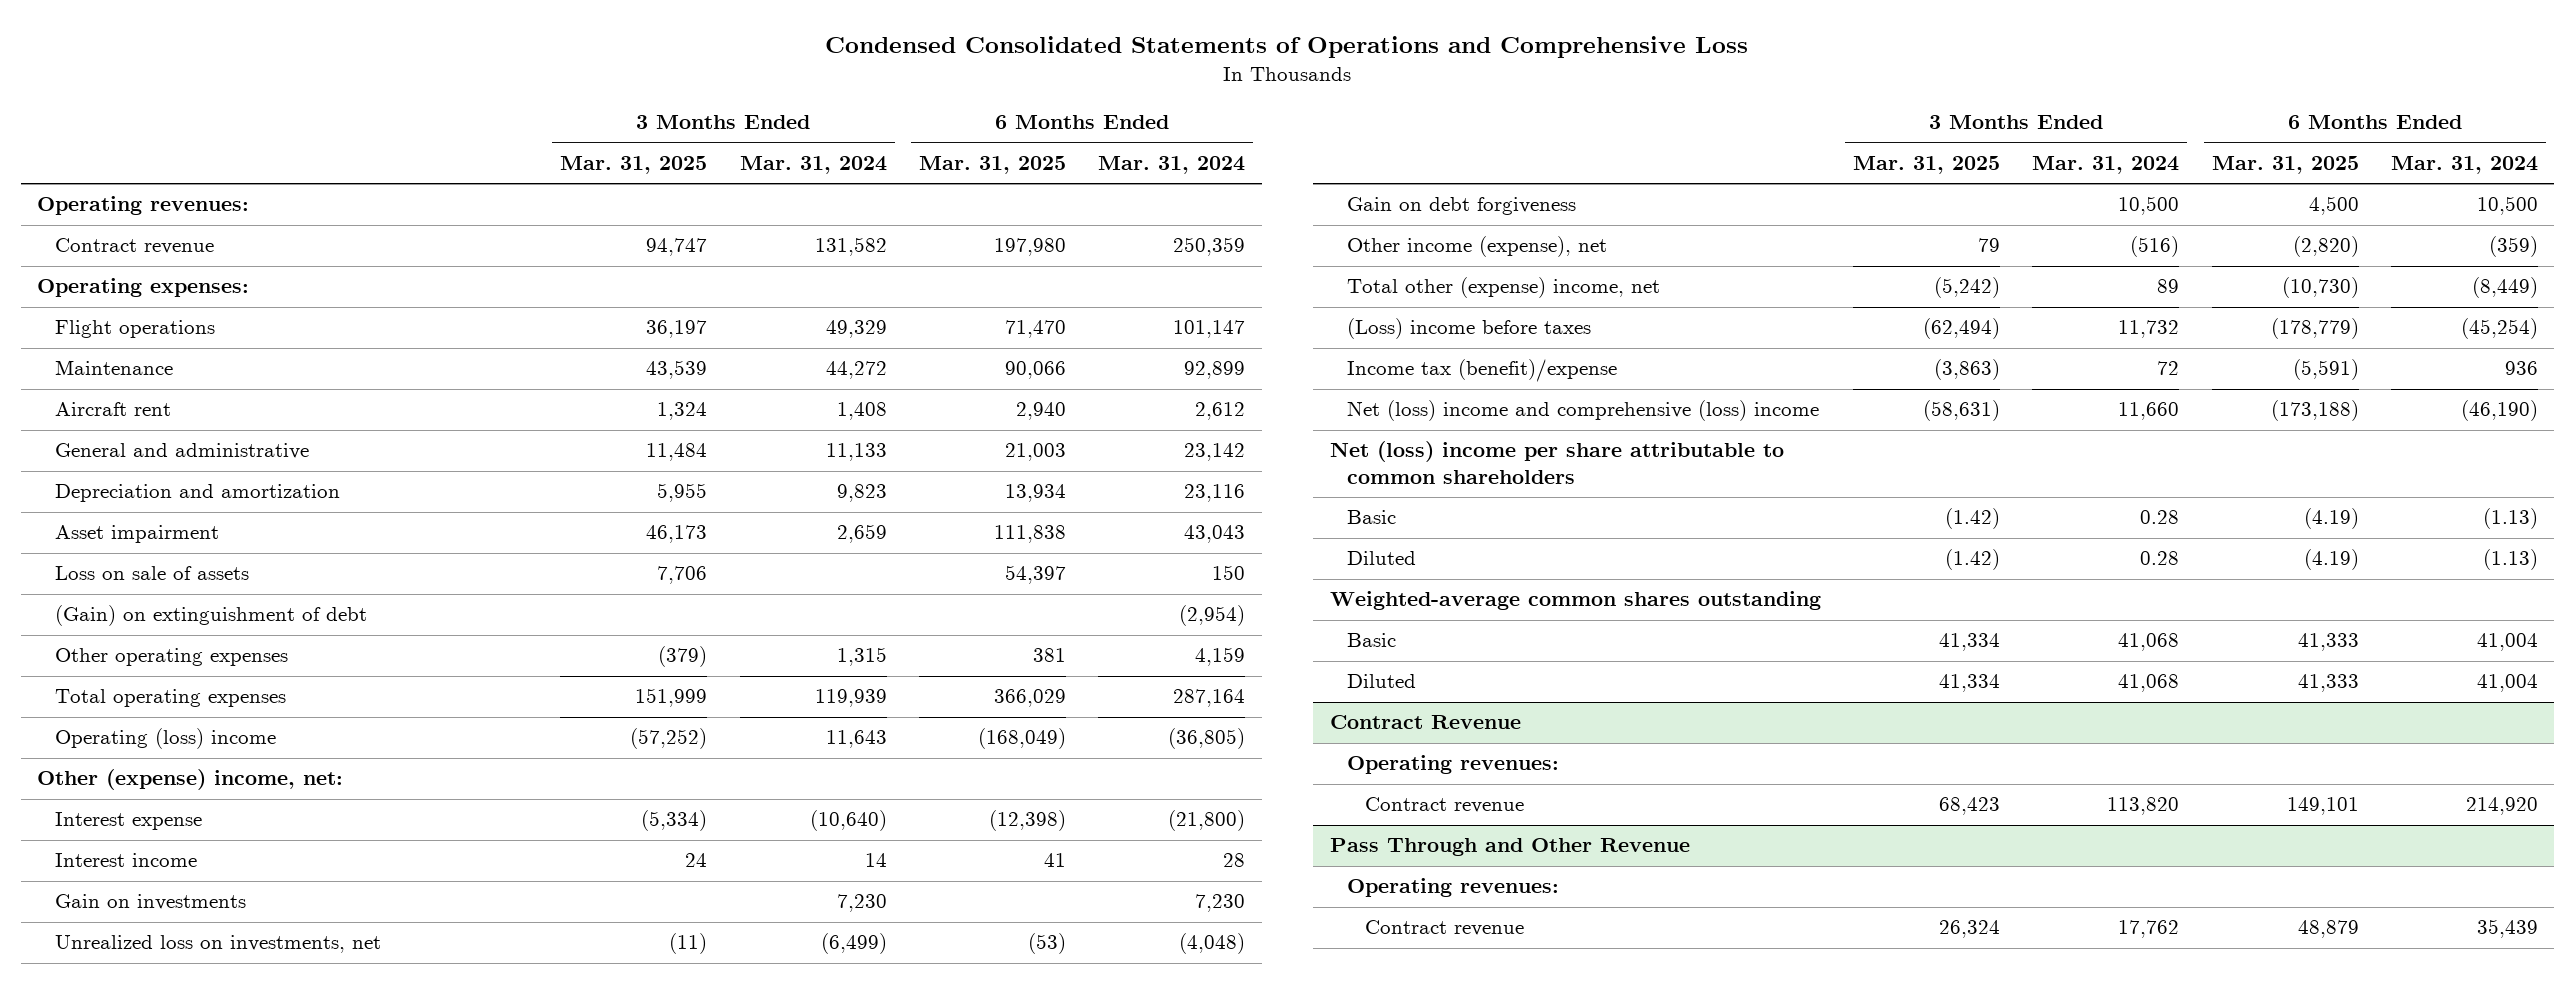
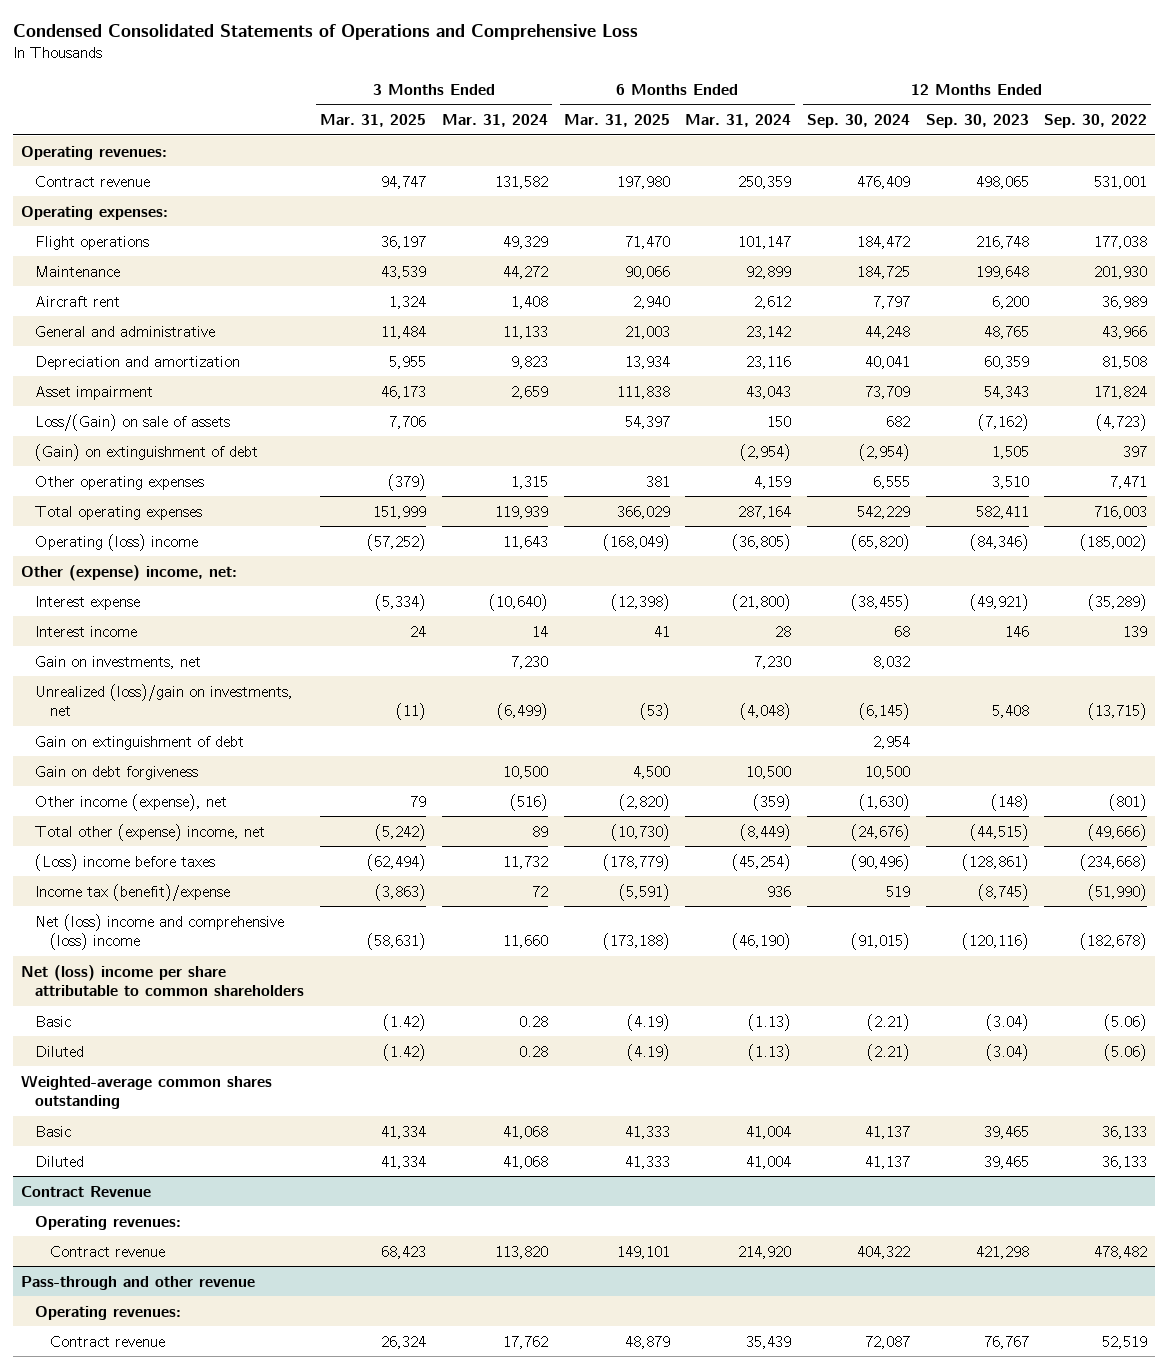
- | 3 Months Ended Mar. 31, 2025 | 3 Months Ended Mar. 31, 2024 | 6 Months Ended Mar. 31, 2025 | 6 Months Ended Mar. 31, 2024
+ | 3 Months Ended Mar. 31, 2025 | 3 Months Ended Mar. 31, 2024 | 6 Months Ended Mar. 31, 2025 | 6 Months Ended Mar. 31, 2024 | 12 Months Ended Sep. 30, 2024 | 12 Months Ended Sep. 30, 2023 | 12 Months Ended Sep. 30, 2022
- Loss on sale of assets | 7,706 | | 54,397 | 150
+ Loss/(Gain) on sale of assets | 7,706 | | 54,397 | 150 | 682 | (7,162) | (4,723)
- Gain on investments | | 7,230 | | 7,230
- Unrealized loss on investments, net | (11) | (6,499) | (53) | (4,048)
+ Gain on investments, net | | 7,230 | | 7,230 | 8,032 | |
+ Unrealized (loss)/gain on investments, net | (11) | (6,499) | (53) | (4,048) | (6,145) | 5,408 | (13,715)
+ Gain on extinguishment of debt | | | | | 2,954 | |
- Pass Through and Other Revenue
+ Pass-through and other revenue

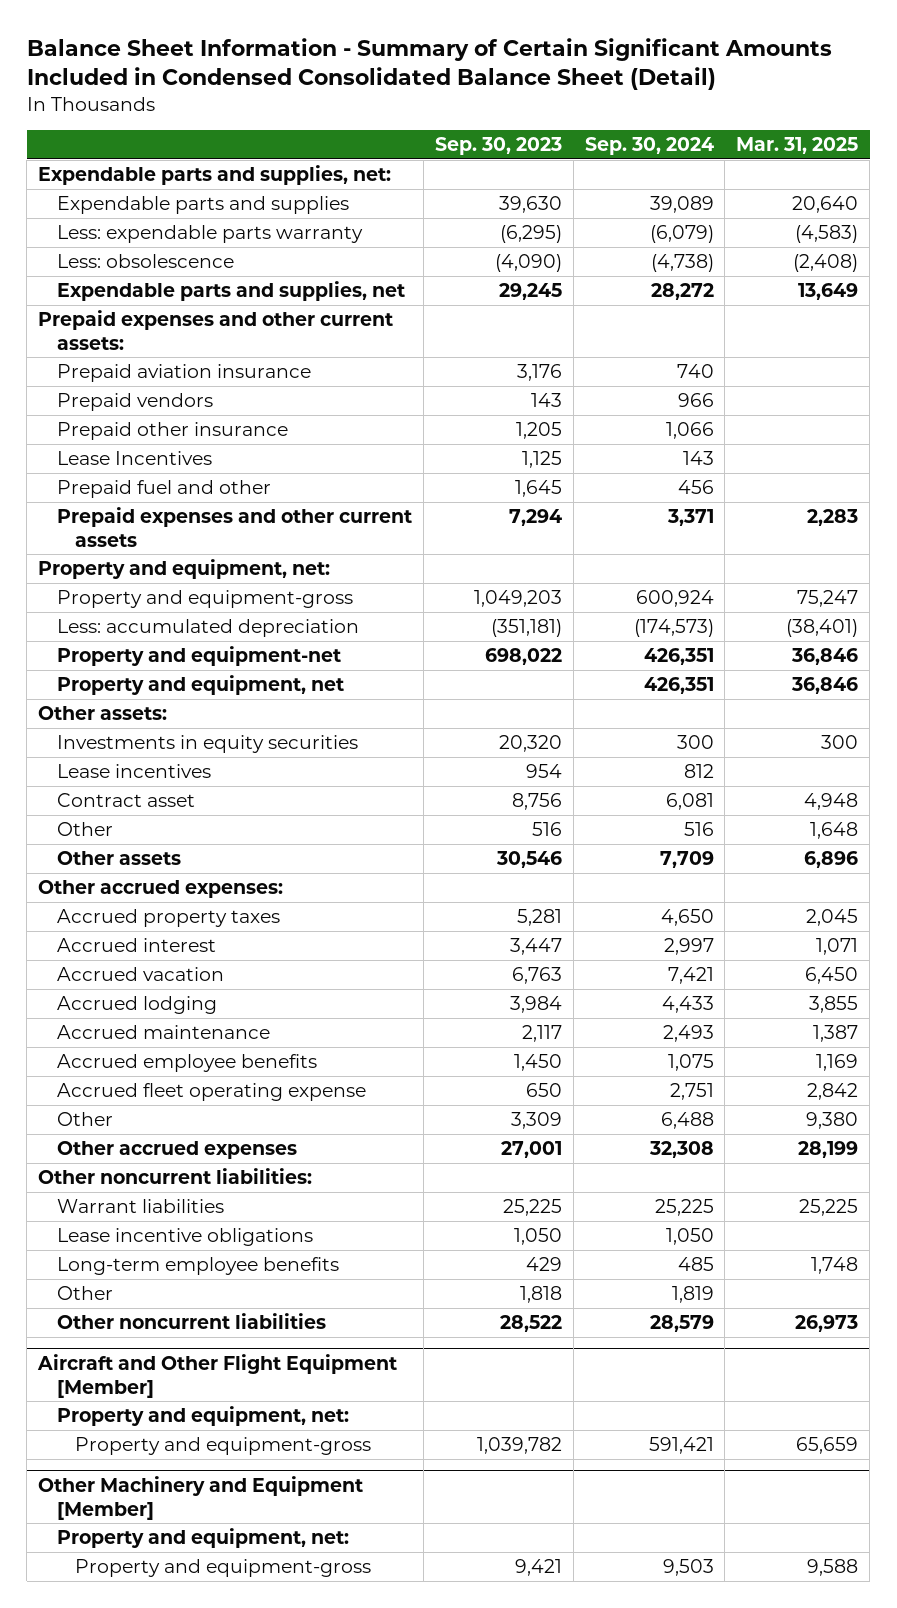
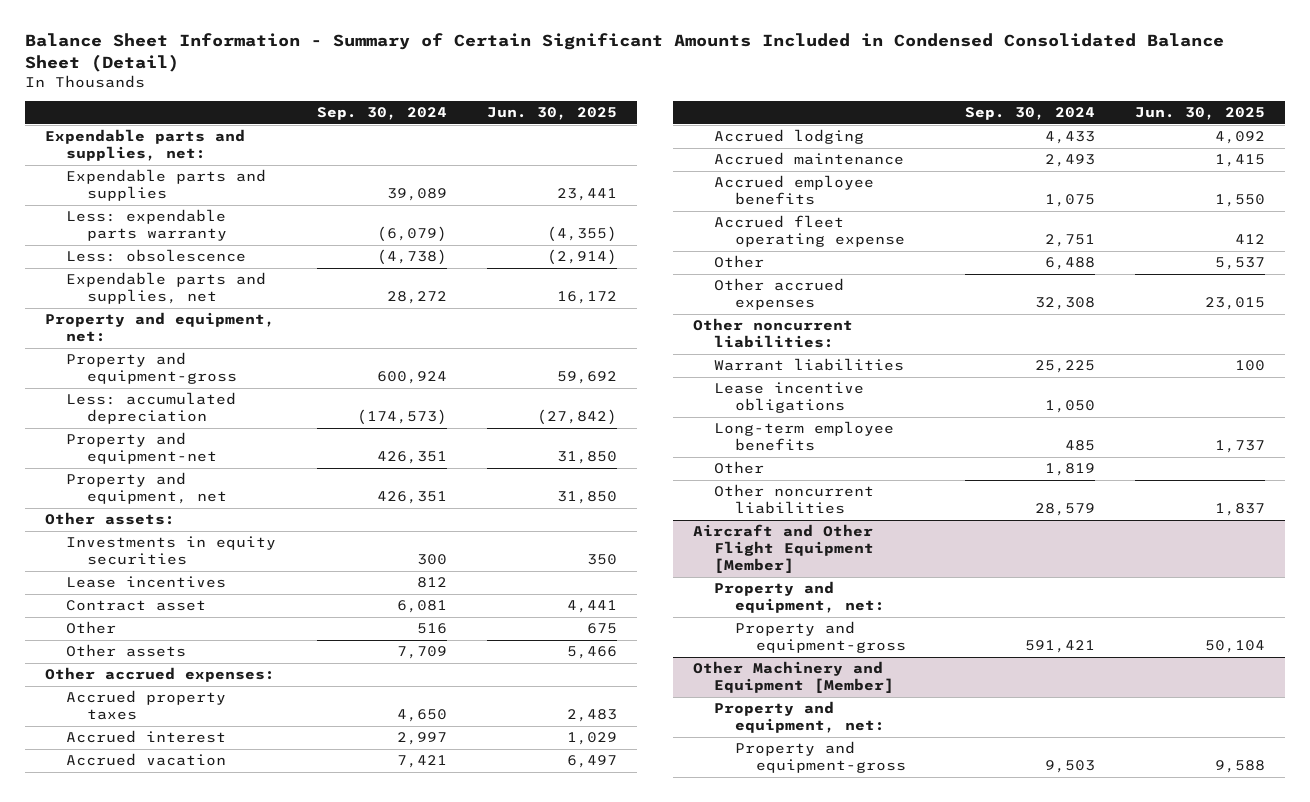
- | Sep. 30, 2023 | Sep. 30, 2024 | Mar. 31, 2025
+ | Sep. 30, 2024 | Jun. 30, 2025
- Prepaid expenses and other current assets:
- Prepaid aviation insurance | 3,176 | 740 |
- Prepaid vendors | 143 | 966 |
- Prepaid other insurance | 1,205 | 1,066 |
- Lease Incentives | 1,125 | 143 |
- Prepaid fuel and other | 1,645 | 456 |
- Prepaid expenses and other current assets | 7,294 | 3,371 | 2,283

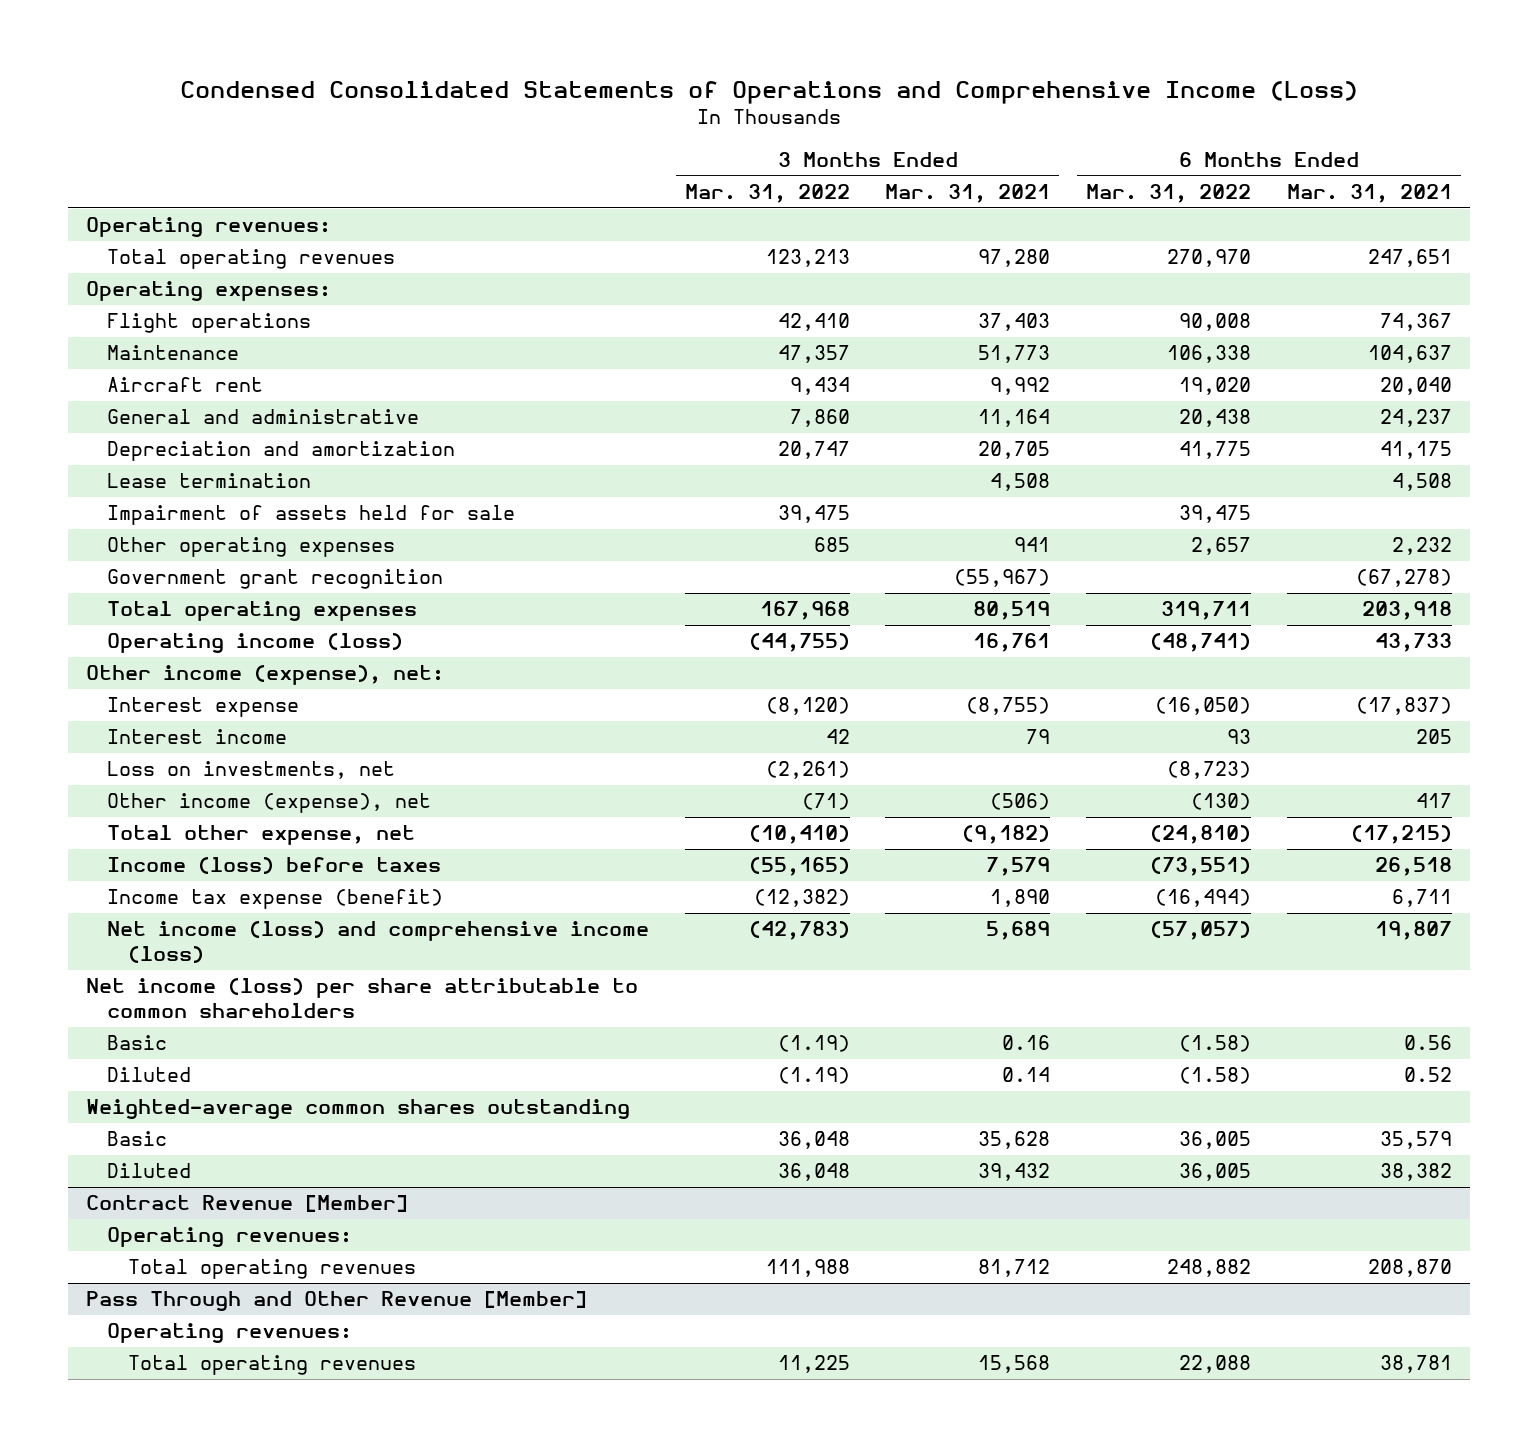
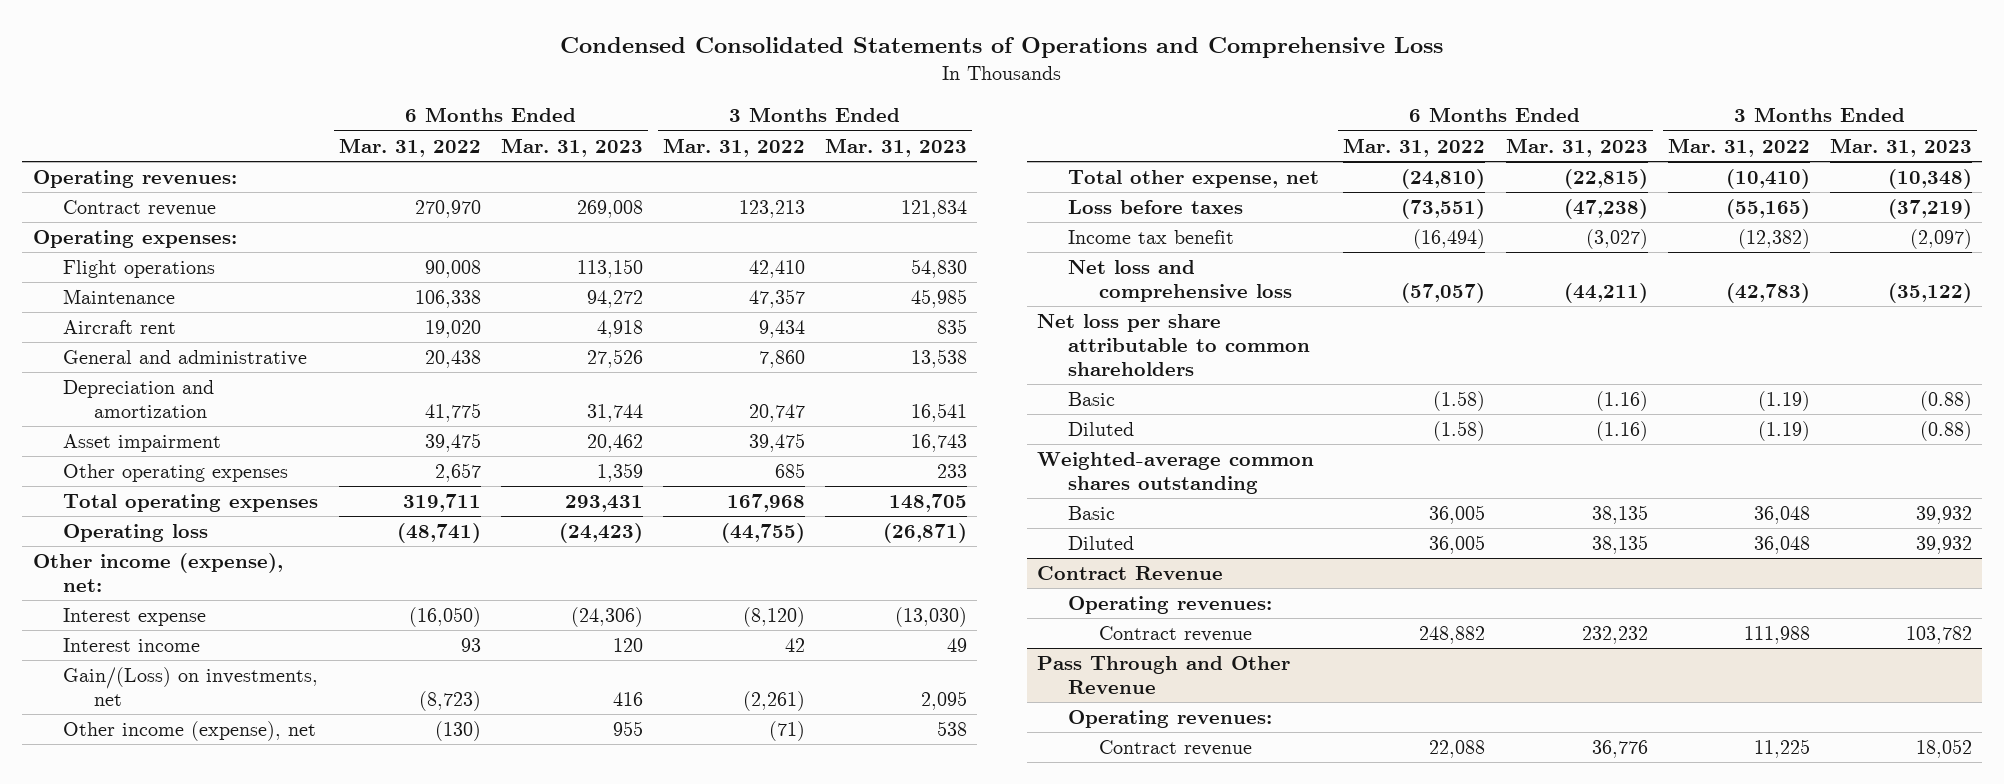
- Condensed Consolidated Statements of Operations and Comprehensive Income (Loss)
+ Condensed Consolidated Statements of Operations and Comprehensive Loss
- | 3 Months Ended Mar. 31, 2022 | 3 Months Ended Mar. 31, 2021 | 6 Months Ended Mar. 31, 2022 | 6 Months Ended Mar. 31, 2021
+ | 6 Months Ended Mar. 31, 2022 | 6 Months Ended Mar. 31, 2023 | 3 Months Ended Mar. 31, 2022 | 3 Months Ended Mar. 31, 2023
- Total operating revenues | 123,213 | 97,280 | 270,970 | 247,651
+ Contract revenue | 270,970 | 269,008 | 123,213 | 121,834
- Lease termination | | 4,508 | | 4,508
- Impairment of assets held for sale | 39,475 | | 39,475 |
+ Asset impairment | 39,475 | 20,462 | 39,475 | 16,743
- Government grant recognition | | (55,967) | | (67,278)
- Operating income (loss) | (44,755) | 16,761 | (48,741) | 43,733
+ Operating loss | (48,741) | (24,423) | (44,755) | (26,871)
- Loss on investments, net | (2,261) | | (8,723) |
+ Gain/(Loss) on investments, net | (8,723) | 416 | (2,261) | 2,095
- Income (loss) before taxes | (55,165) | 7,579 | (73,551) | 26,518
- Income tax expense (benefit) | (12,382) | 1,890 | (16,494) | 6,711
- Net income (loss) and comprehensive income (loss) | (42,783) | 5,689 | (57,057) | 19,807
- Net income (loss) per share attributable to common shareholders
+ Loss before taxes | (73,551) | (47,238) | (55,165) | (37,219)
+ Income tax benefit | (16,494) | (3,027) | (12,382) | (2,097)
+ Net loss and comprehensive loss | (57,057) | (44,211) | (42,783) | (35,122)
+ Net loss per share attributable to common shareholders
- Contract Revenue [Member]
+ Contract Revenue
- Total operating revenues | 111,988 | 81,712 | 248,882 | 208,870
- Pass Through and Other Revenue [Member]
+ Contract revenue | 248,882 | 232,232 | 111,988 | 103,782
+ Pass Through and Other Revenue
- Total operating revenues | 11,225 | 15,568 | 22,088 | 38,781
+ Contract revenue | 22,088 | 36,776 | 11,225 | 18,052

